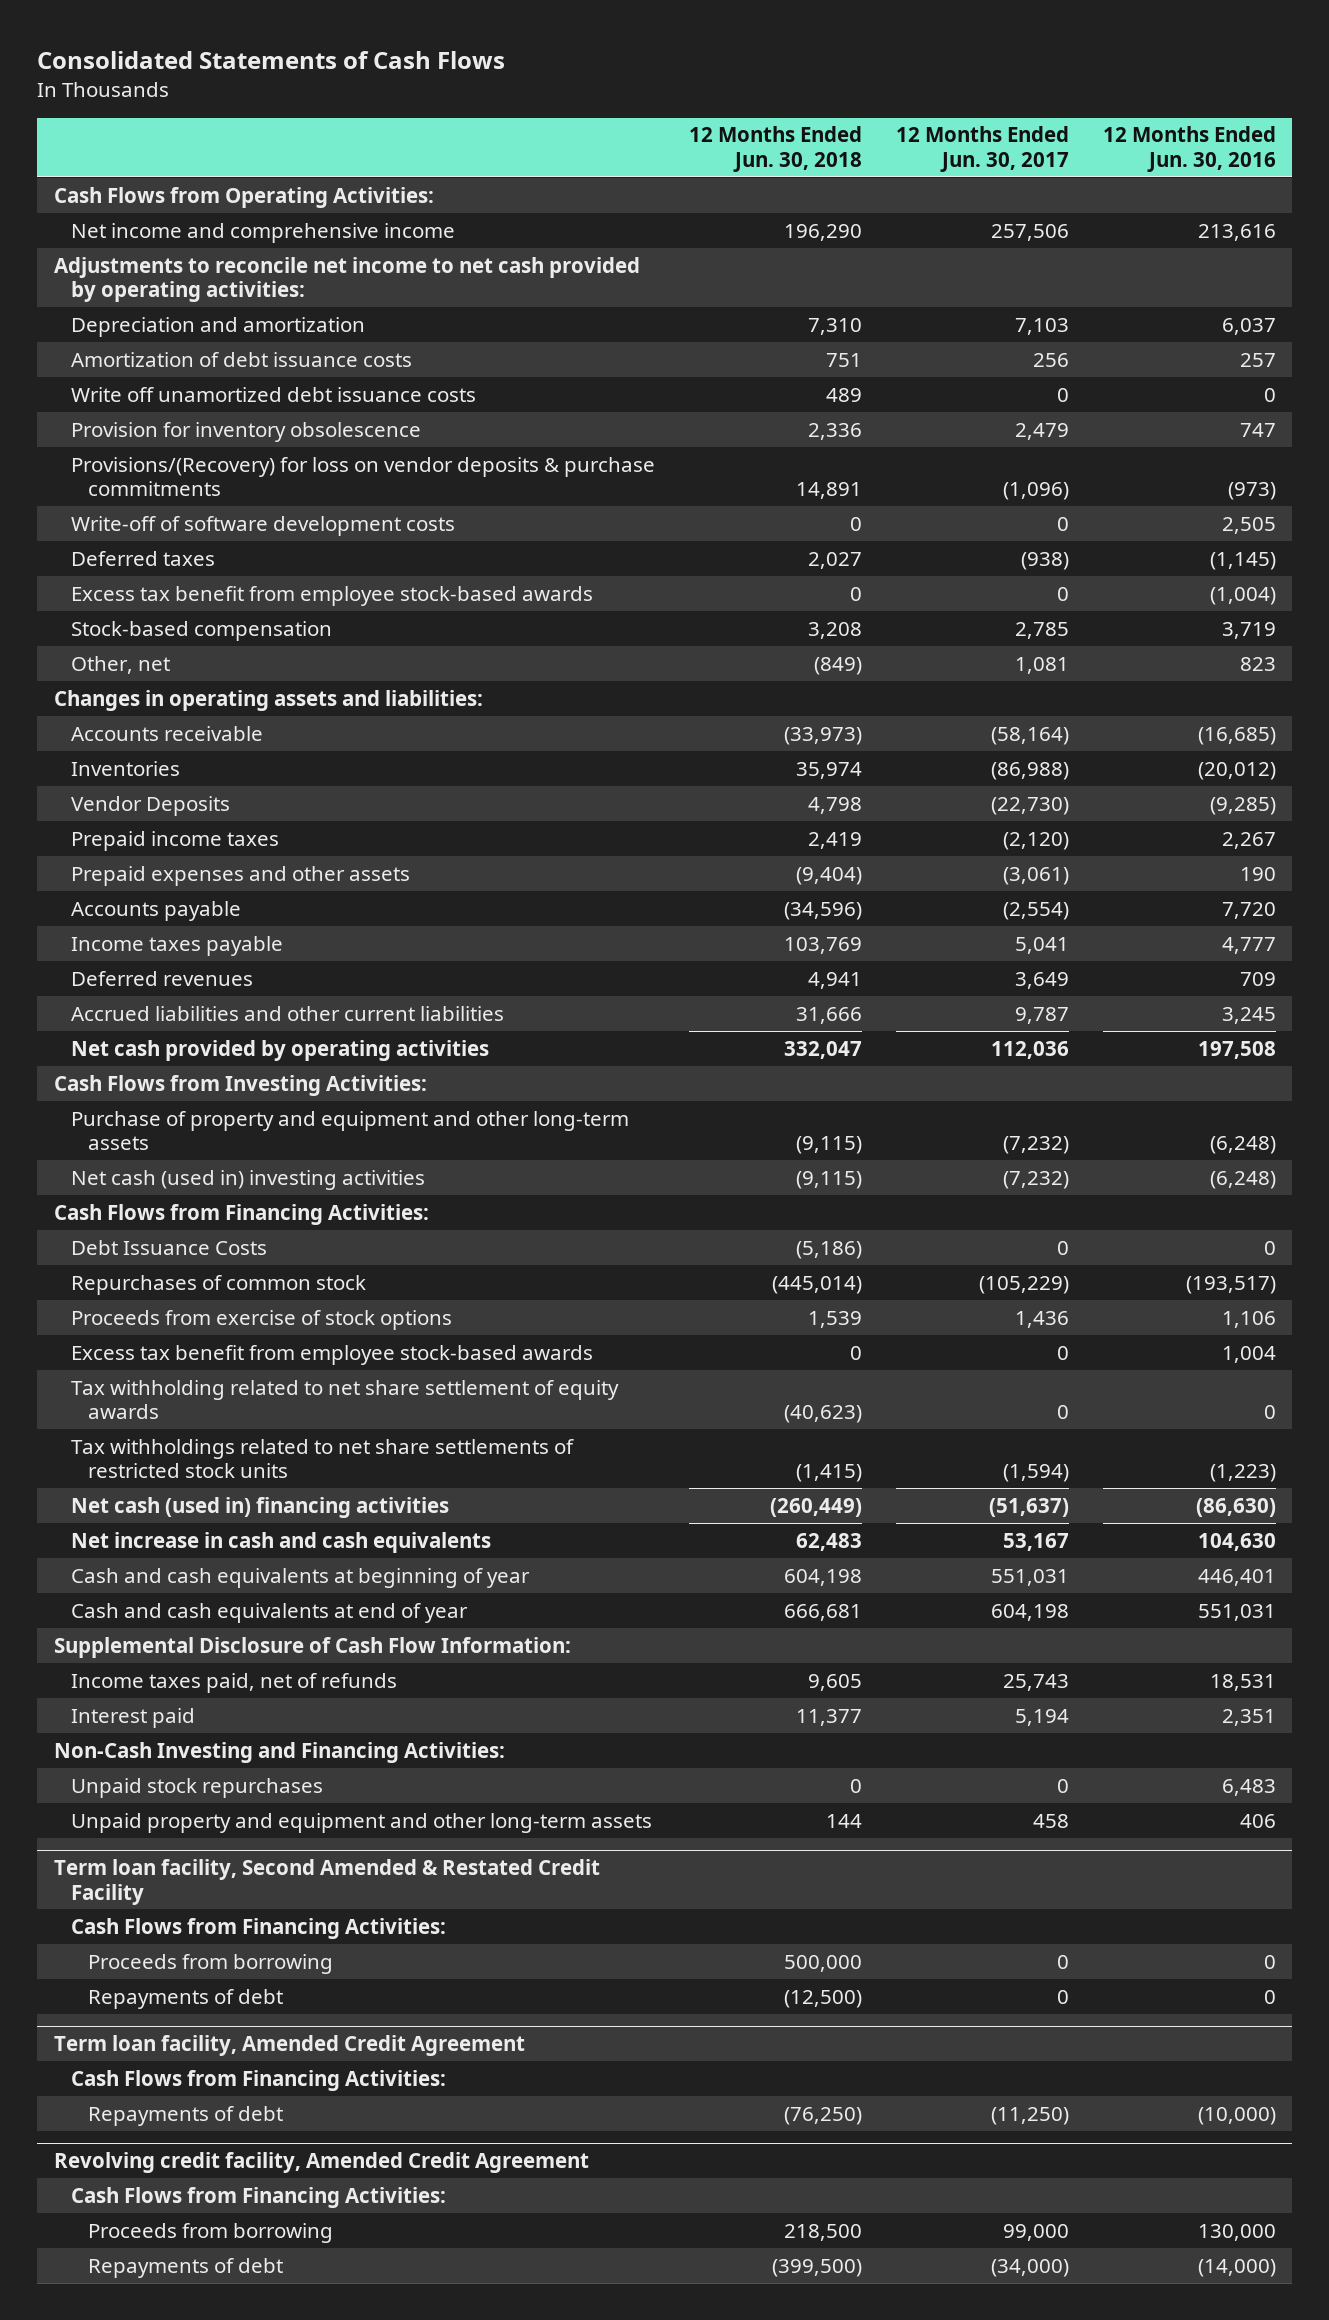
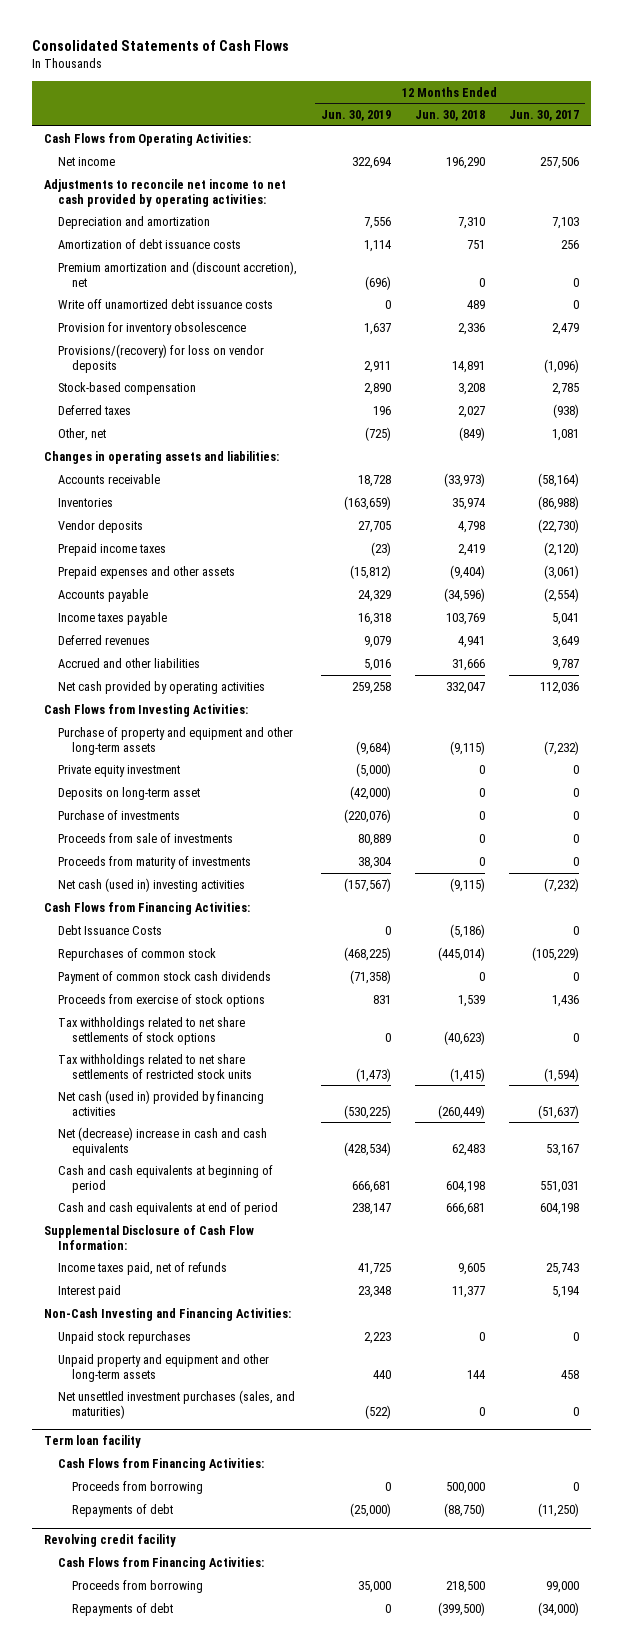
- | 12 Months Ended Jun. 30, 2018 | 12 Months Ended Jun. 30, 2017 | 12 Months Ended Jun. 30, 2016
+ | 12 Months Ended Jun. 30, 2019 | 12 Months Ended Jun. 30, 2018 | 12 Months Ended Jun. 30, 2017
- Net income and comprehensive income | 196,290 | 257,506 | 213,616
+ Net income | 322,694 | 196,290 | 257,506
+ Premium amortization and (discount accretion), net | (696) | 0 | 0
- Provisions/(Recovery) for loss on vendor deposits & purchase commitments | 14,891 | (1,096) | (973)
- Write-off of software development costs | 0 | 0 | 2,505
- Excess tax benefit from employee stock-based awards | 0 | 0 | (1,004)
+ Provisions/(recovery) for loss on vendor deposits | 2,911 | 14,891 | (1,096)
moved down: Deferred taxes | 196 | 2,027 | (938)
- Vendor Deposits | 4,798 | (22,730) | (9,285)
+ Vendor deposits | 27,705 | 4,798 | (22,730)
- Accrued liabilities and other current liabilities | 31,666 | 9,787 | 3,245
+ Accrued and other liabilities | 5,016 | 31,666 | 9,787
+ Private equity investment | (5,000) | 0 | 0
+ Deposits on long-term asset | (42,000) | 0 | 0
+ Purchase of investments | (220,076) | 0 | 0
+ Proceeds from sale of investments | 80,889 | 0 | 0
+ Proceeds from maturity of investments | 38,304 | 0 | 0
+ Payment of common stock cash dividends | (71,358) | 0 | 0
- Excess tax benefit from employee stock-based awards | 0 | 0 | 1,004
- Tax withholding related to net share settlement of equity awards | (40,623) | 0 | 0
+ Tax withholdings related to net share settlements of stock options | 0 | (40,623) | 0
- Net cash (used in) financing activities | (260,449) | (51,637) | (86,630)
- Net increase in cash and cash equivalents | 62,483 | 53,167 | 104,630
- Cash and cash equivalents at beginning of year | 604,198 | 551,031 | 446,401
- Cash and cash equivalents at end of year | 666,681 | 604,198 | 551,031
+ Net cash (used in) provided by financing activities | (530,225) | (260,449) | (51,637)
+ Net (decrease) increase in cash and cash equivalents | (428,534) | 62,483 | 53,167
+ Cash and cash equivalents at beginning of period | 666,681 | 604,198 | 551,031
+ Cash and cash equivalents at end of period | 238,147 | 666,681 | 604,198
- Term loan facility, Second Amended & Restated Credit Facility
+ Net unsettled investment purchases (sales, and maturities) | (522) | 0 | 0
+ Term loan facility
- Repayments of debt | (12,500) | 0 | 0
- Term loan facility, Amended Credit Agreement
- Cash Flows from Financing Activities:
- Repayments of debt | (76,250) | (11,250) | (10,000)
- Revolving credit facility, Amended Credit Agreement
+ Repayments of debt | (25,000) | (88,750) | (11,250)
+ Revolving credit facility

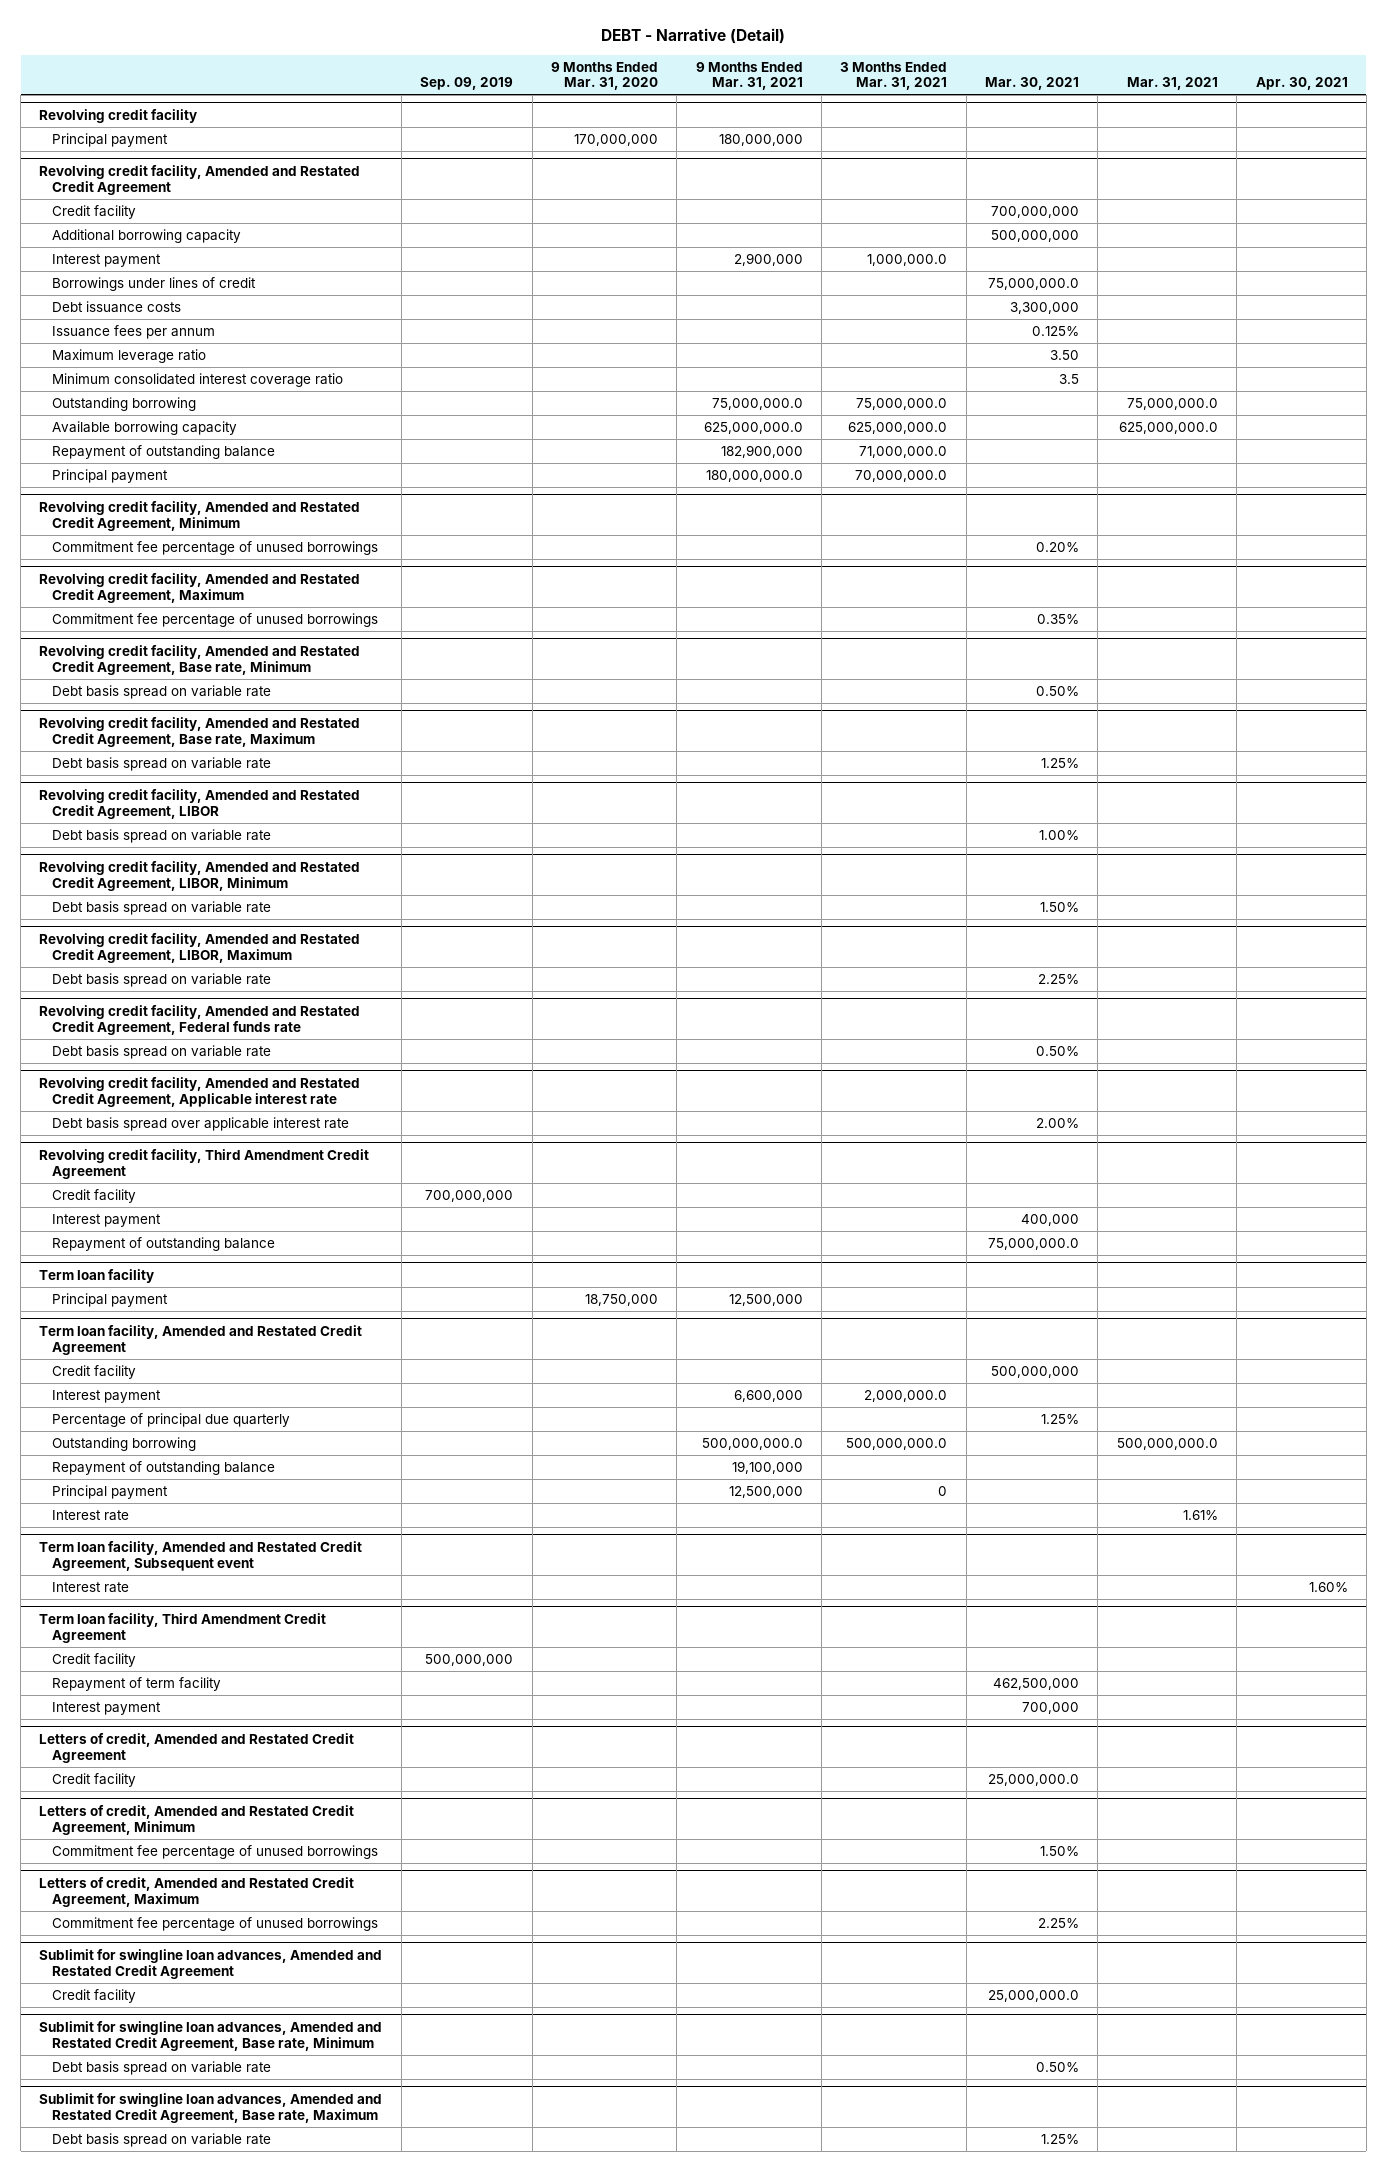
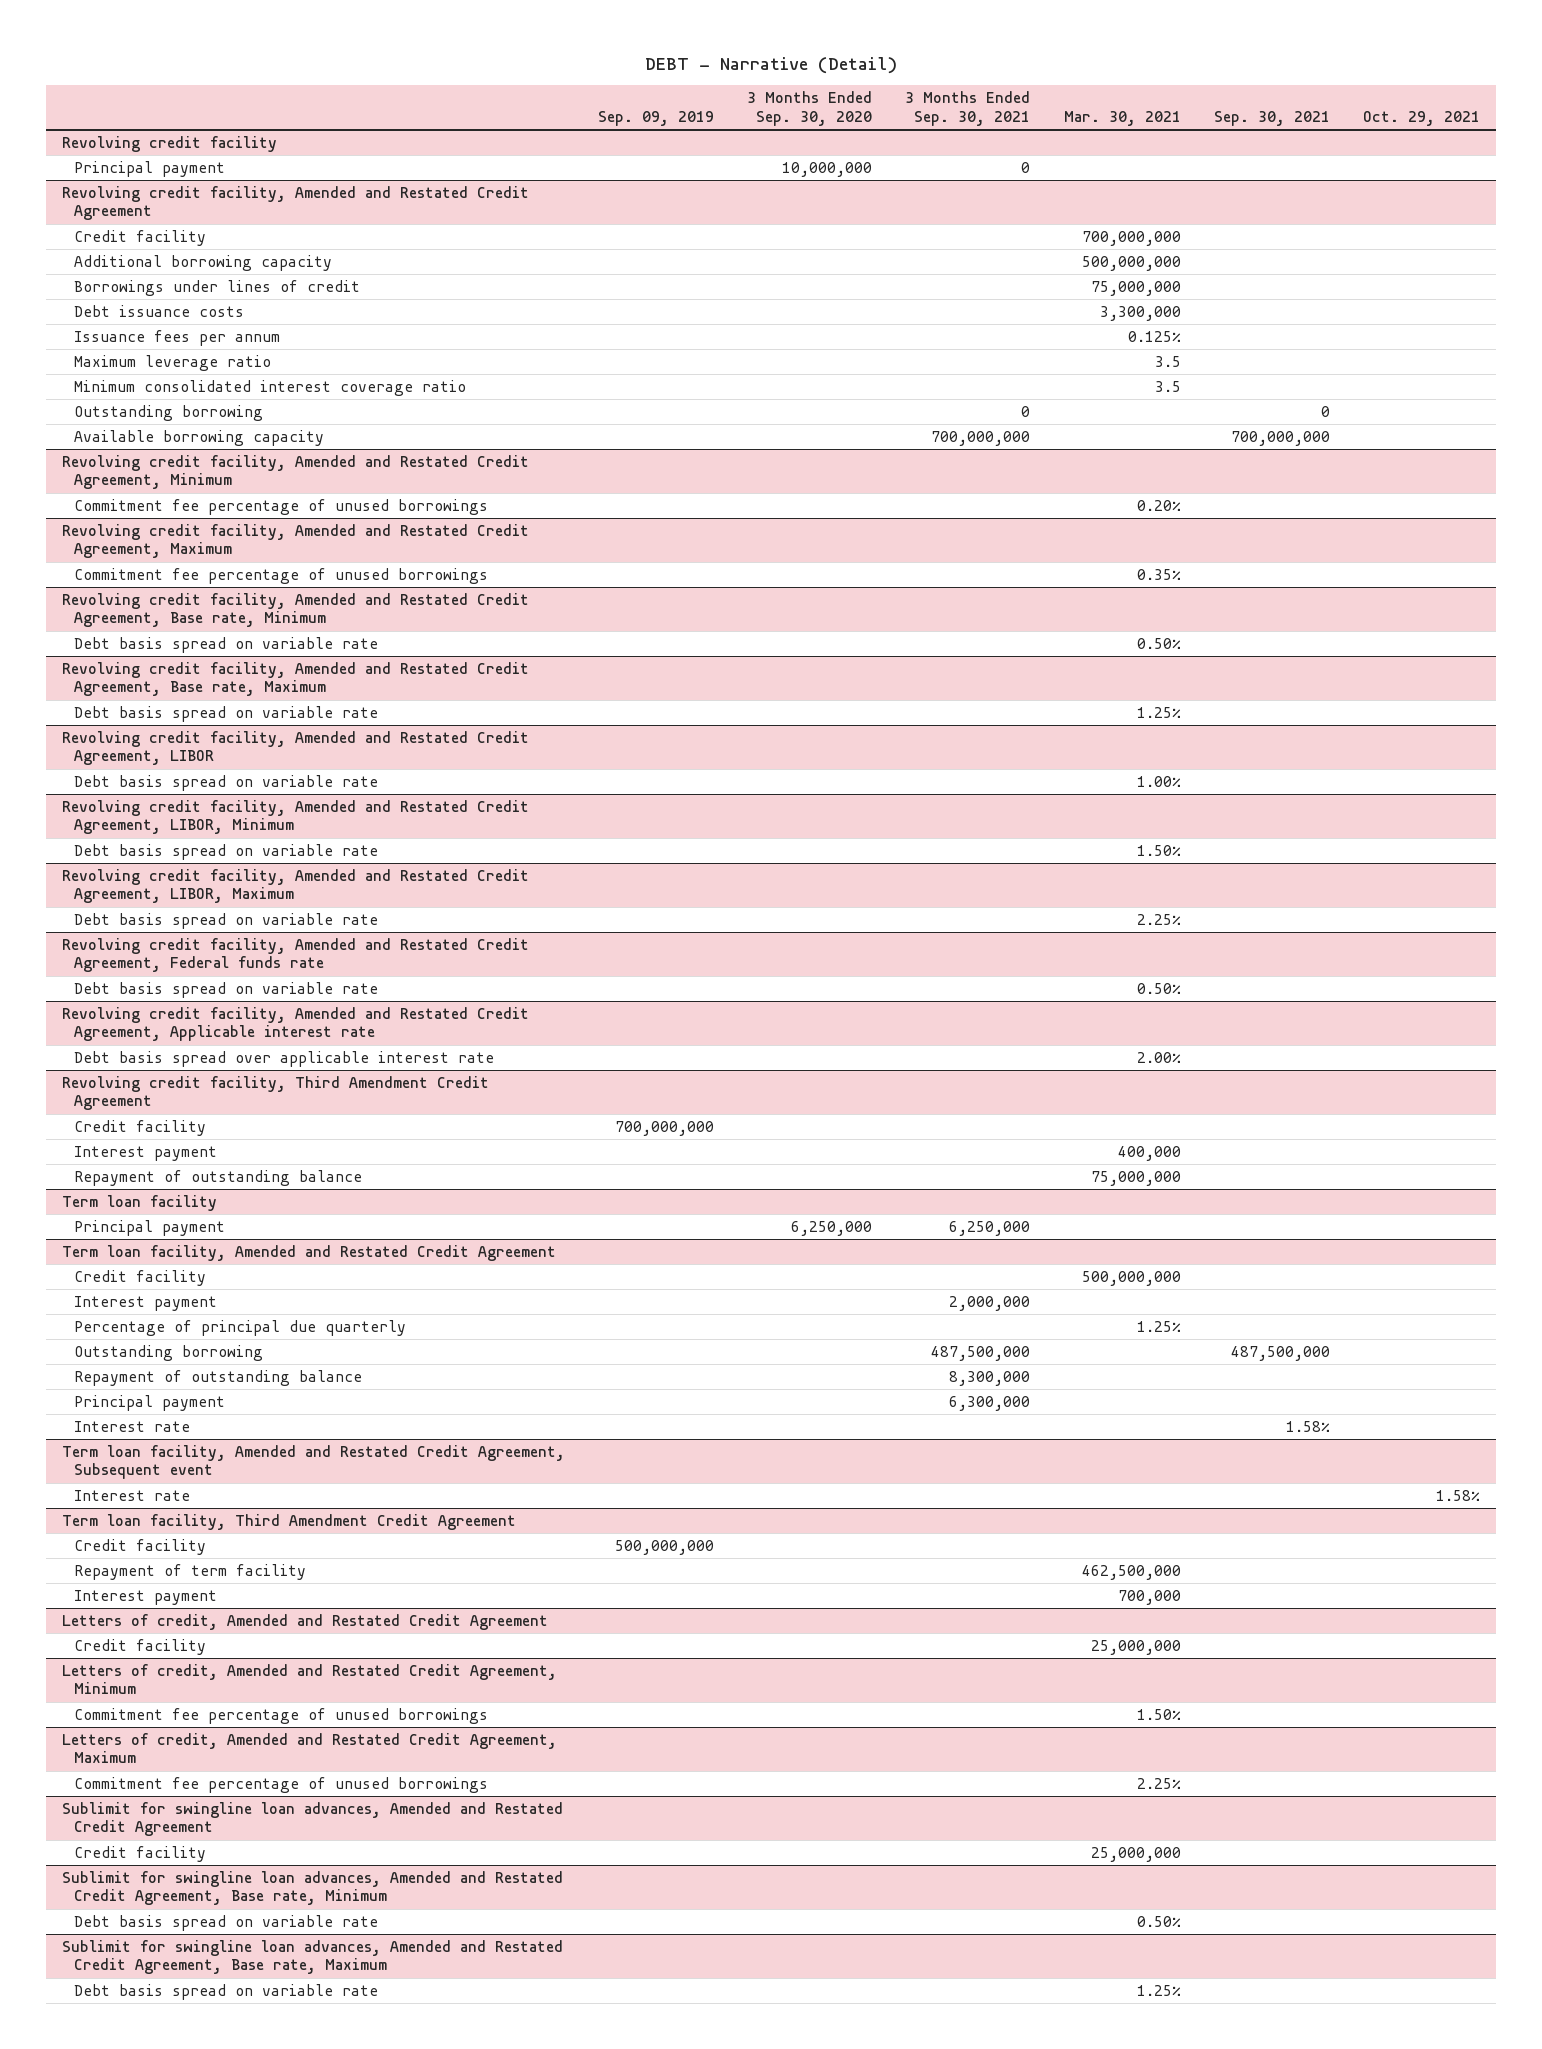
- | Sep. 09, 2019 | 9 Months Ended Mar. 31, 2020 | 9 Months Ended Mar. 31, 2021 | 3 Months Ended Mar. 31, 2021 | Mar. 30, 2021 | Mar. 31, 2021 | Apr. 30, 2021
+ | Sep. 09, 2019 | 3 Months Ended Sep. 30, 2020 | 3 Months Ended Sep. 30, 2021 | Mar. 30, 2021 | Sep. 30, 2021 | Oct. 29, 2021
@ Revolving credit facility, Amended and Restated Credit Agreement
- Interest payment | | | 2,900,000 | 1,000,000.0 | | |
- Borrowings under lines of credit | | | | | 75,000,000.0 | |
+ Borrowings under lines of credit | | | | 75,000,000 | |
- Maximum leverage ratio | | | | | 3.50 | |
+ Maximum leverage ratio | | | | 3.5 | |
- Repayment of outstanding balance | | | 182,900,000 | 71,000,000.0 | | |
- Principal payment | | | 180,000,000.0 | 70,000,000.0 | | |
@ Revolving credit facility, Third Amendment Credit Agreement
- Repayment of outstanding balance | | | | | 75,000,000.0 | |
+ Repayment of outstanding balance | | | | 75,000,000 | |
@ Letters of credit, Amended and Restated Credit Agreement
- Credit facility | | | | | 25,000,000.0 | |
+ Credit facility | | | | 25,000,000 | |
@ Sublimit for swingline loan advances, Amended and Restated Credit Agreement
- Credit facility | | | | | 25,000,000.0 | |
+ Credit facility | | | | 25,000,000 | |

